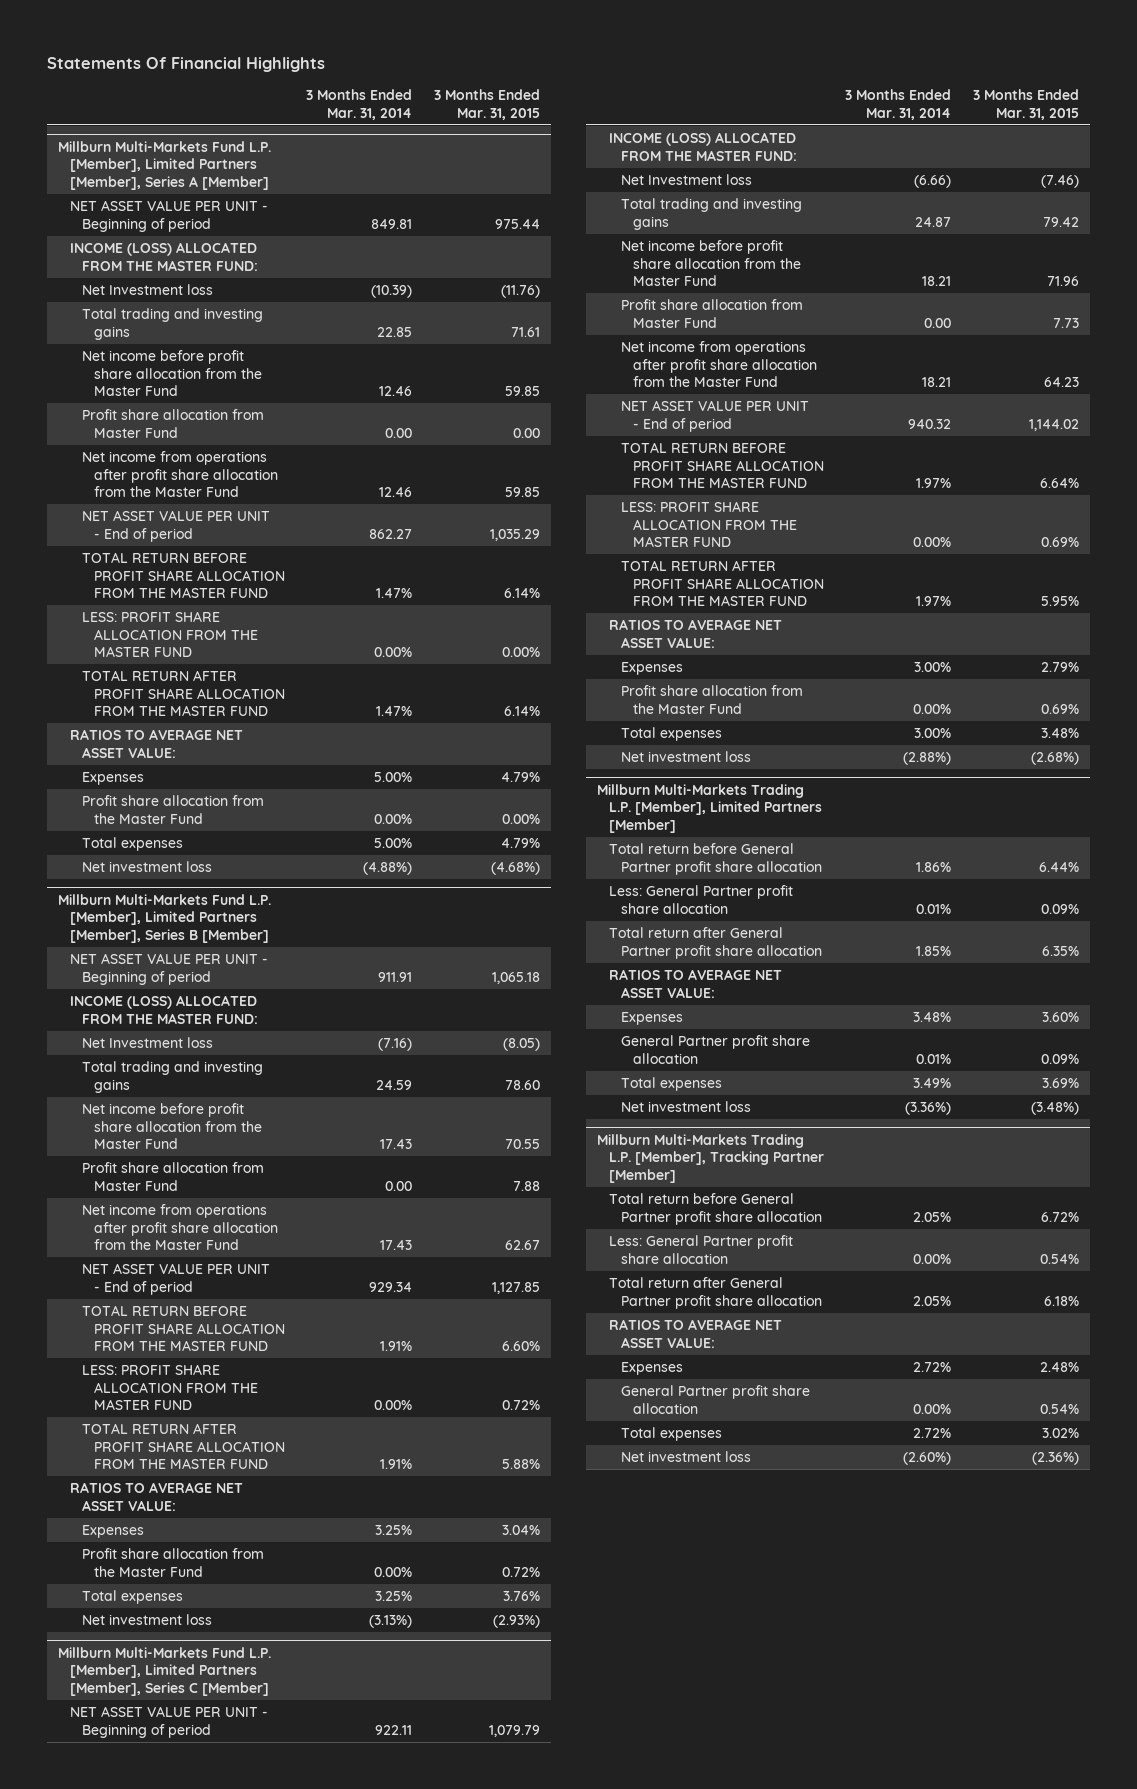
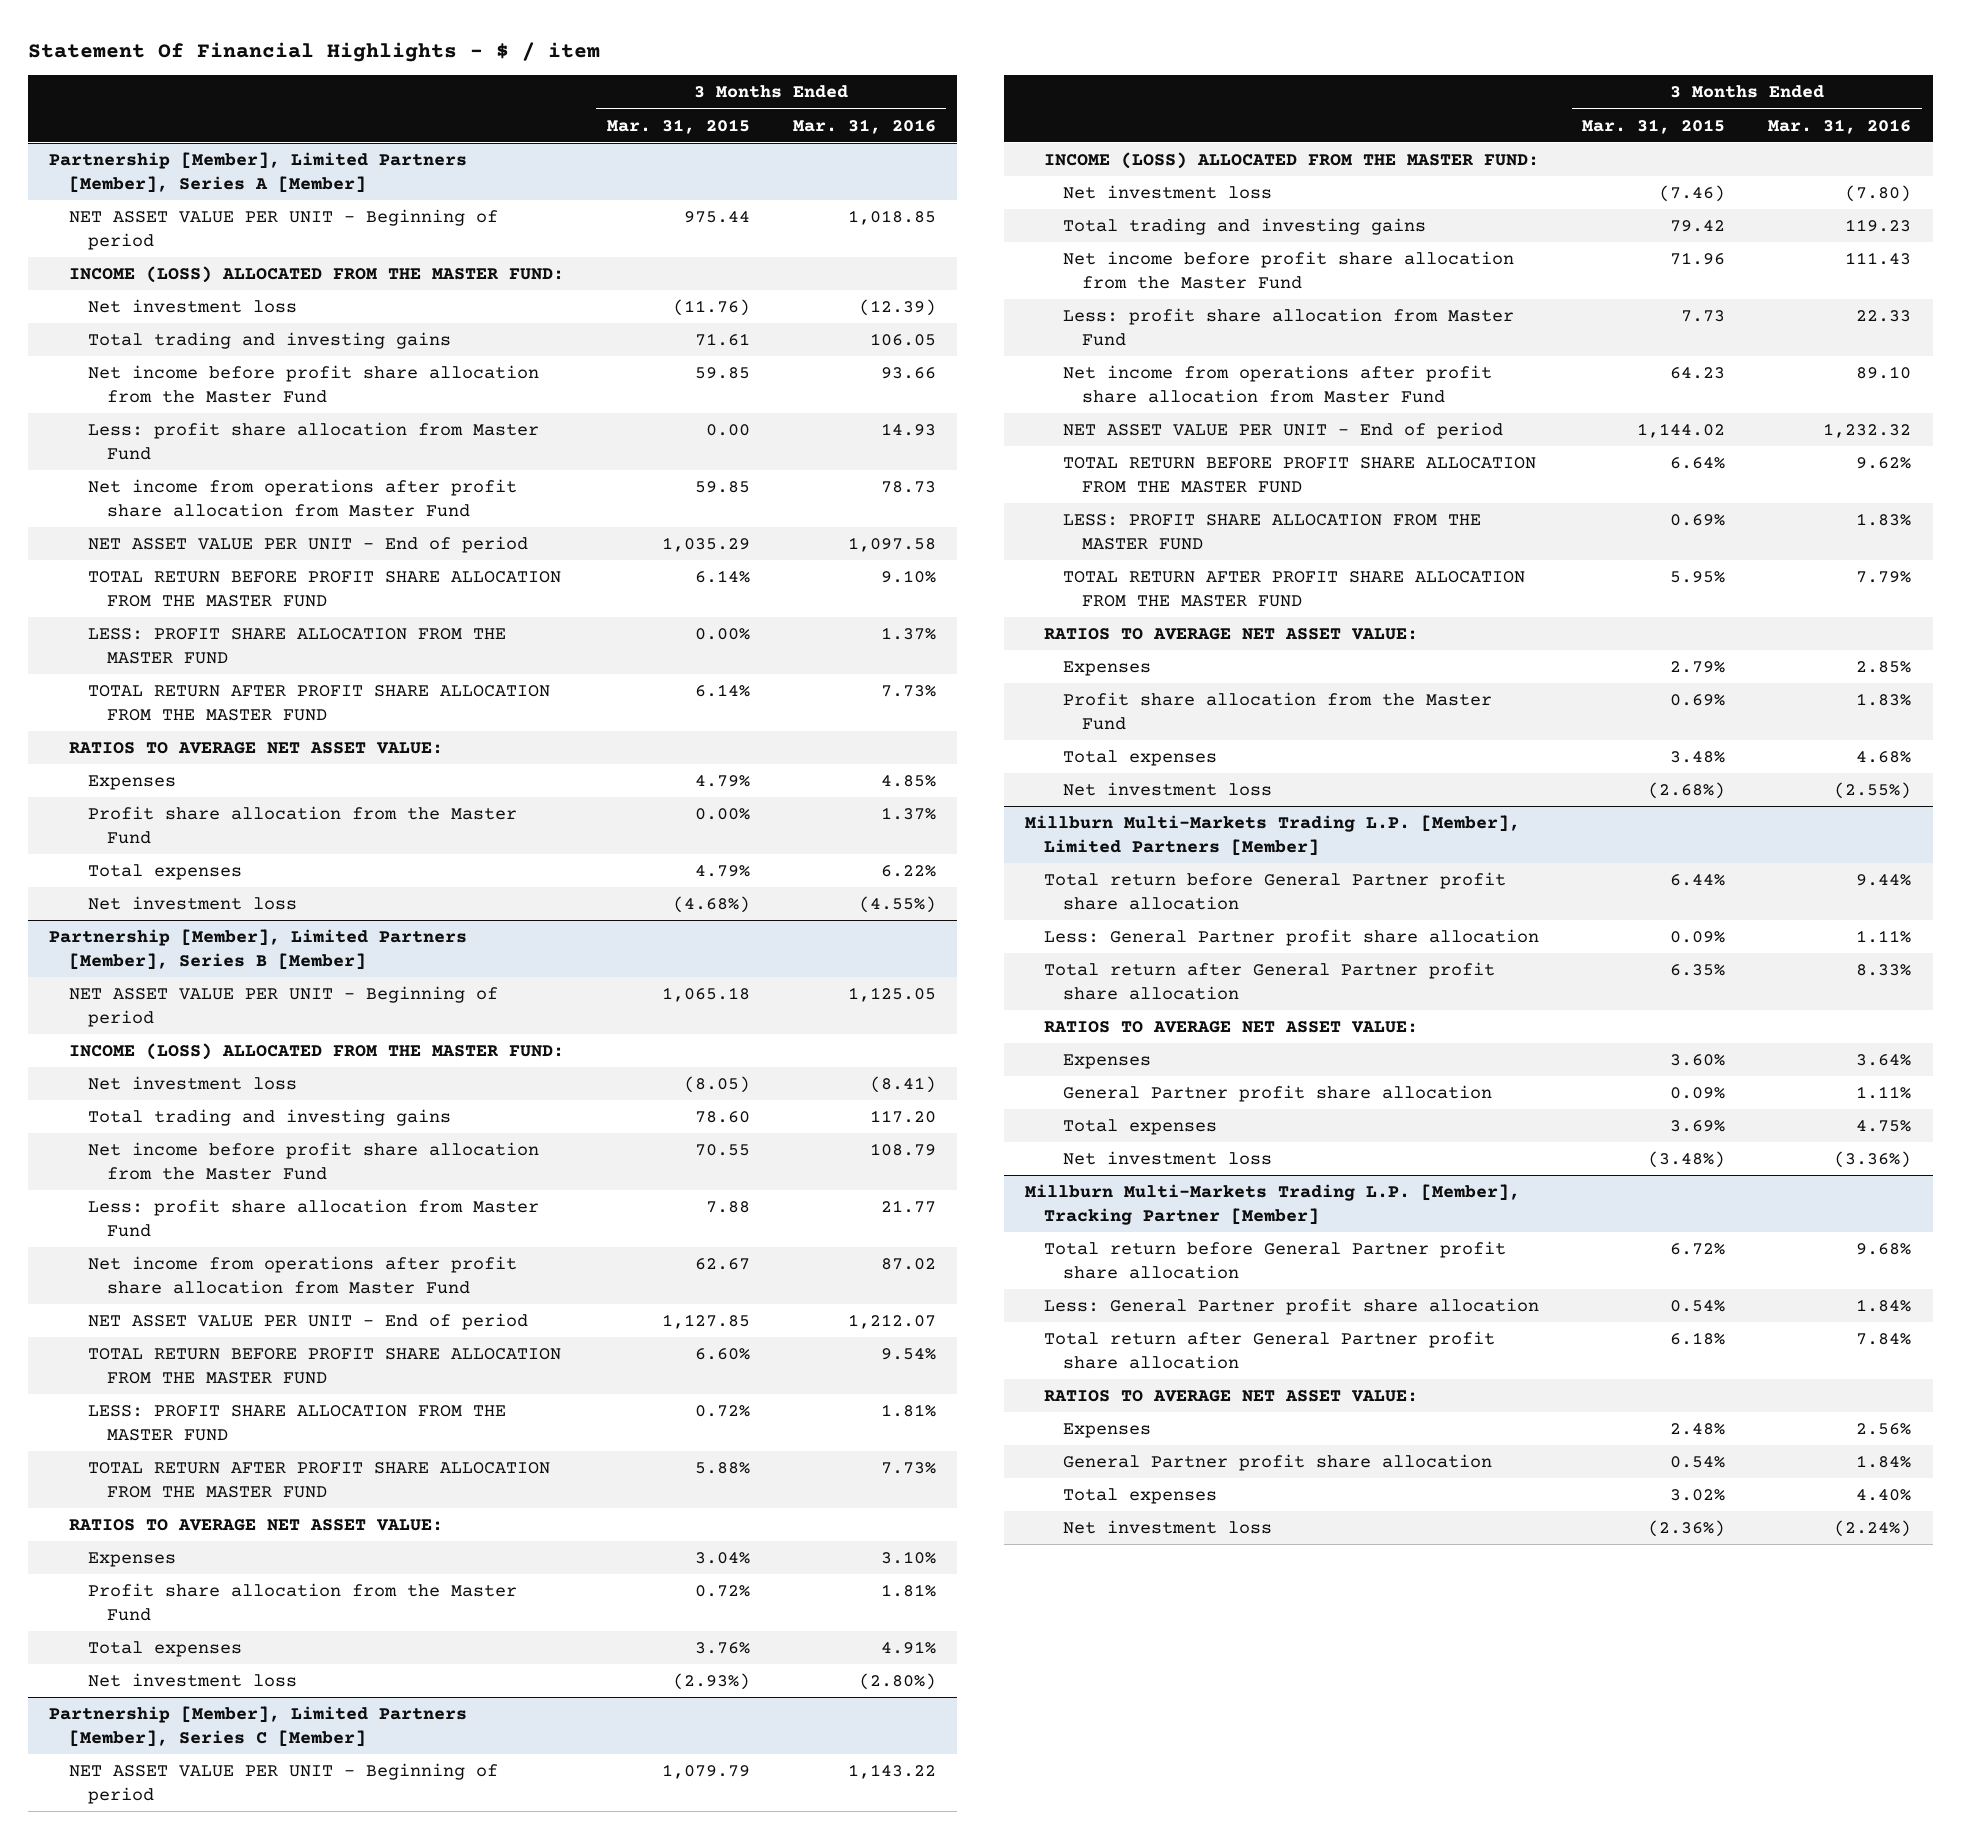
- Statements Of Financial Highlights
+ Statement Of Financial Highlights - $ / item
- | 3 Months Ended Mar. 31, 2014 | 3 Months Ended Mar. 31, 2015
+ | 3 Months Ended Mar. 31, 2015 | 3 Months Ended Mar. 31, 2016
- Millburn Multi-Markets Fund L.P. [Member], Limited Partners [Member], Series A [Member]
+ Partnership [Member], Limited Partners [Member], Series A [Member]
- Net Investment loss | (10.39) | (11.76)
+ Net investment loss | (11.76) | (12.39)
- Profit share allocation from Master Fund | 0.00 | 0.00
- Net income from operations after profit share allocation from the Master Fund | 12.46 | 59.85
+ Less: profit share allocation from Master Fund | 0.00 | 14.93
+ Net income from operations after profit share allocation from Master Fund | 59.85 | 78.73
- Millburn Multi-Markets Fund L.P. [Member], Limited Partners [Member], Series B [Member]
+ Partnership [Member], Limited Partners [Member], Series B [Member]
- Net Investment loss | (7.16) | (8.05)
+ Net investment loss | (8.05) | (8.41)
- Profit share allocation from Master Fund | 0.00 | 7.88
- Net income from operations after profit share allocation from the Master Fund | 17.43 | 62.67
+ Less: profit share allocation from Master Fund | 7.88 | 21.77
+ Net income from operations after profit share allocation from Master Fund | 62.67 | 87.02
- Millburn Multi-Markets Fund L.P. [Member], Limited Partners [Member], Series C [Member]
+ Partnership [Member], Limited Partners [Member], Series C [Member]
- Net Investment loss | (6.66) | (7.46)
+ Net investment loss | (7.46) | (7.80)
- Profit share allocation from Master Fund | 0.00 | 7.73
- Net income from operations after profit share allocation from the Master Fund | 18.21 | 64.23
+ Less: profit share allocation from Master Fund | 7.73 | 22.33
+ Net income from operations after profit share allocation from Master Fund | 64.23 | 89.10

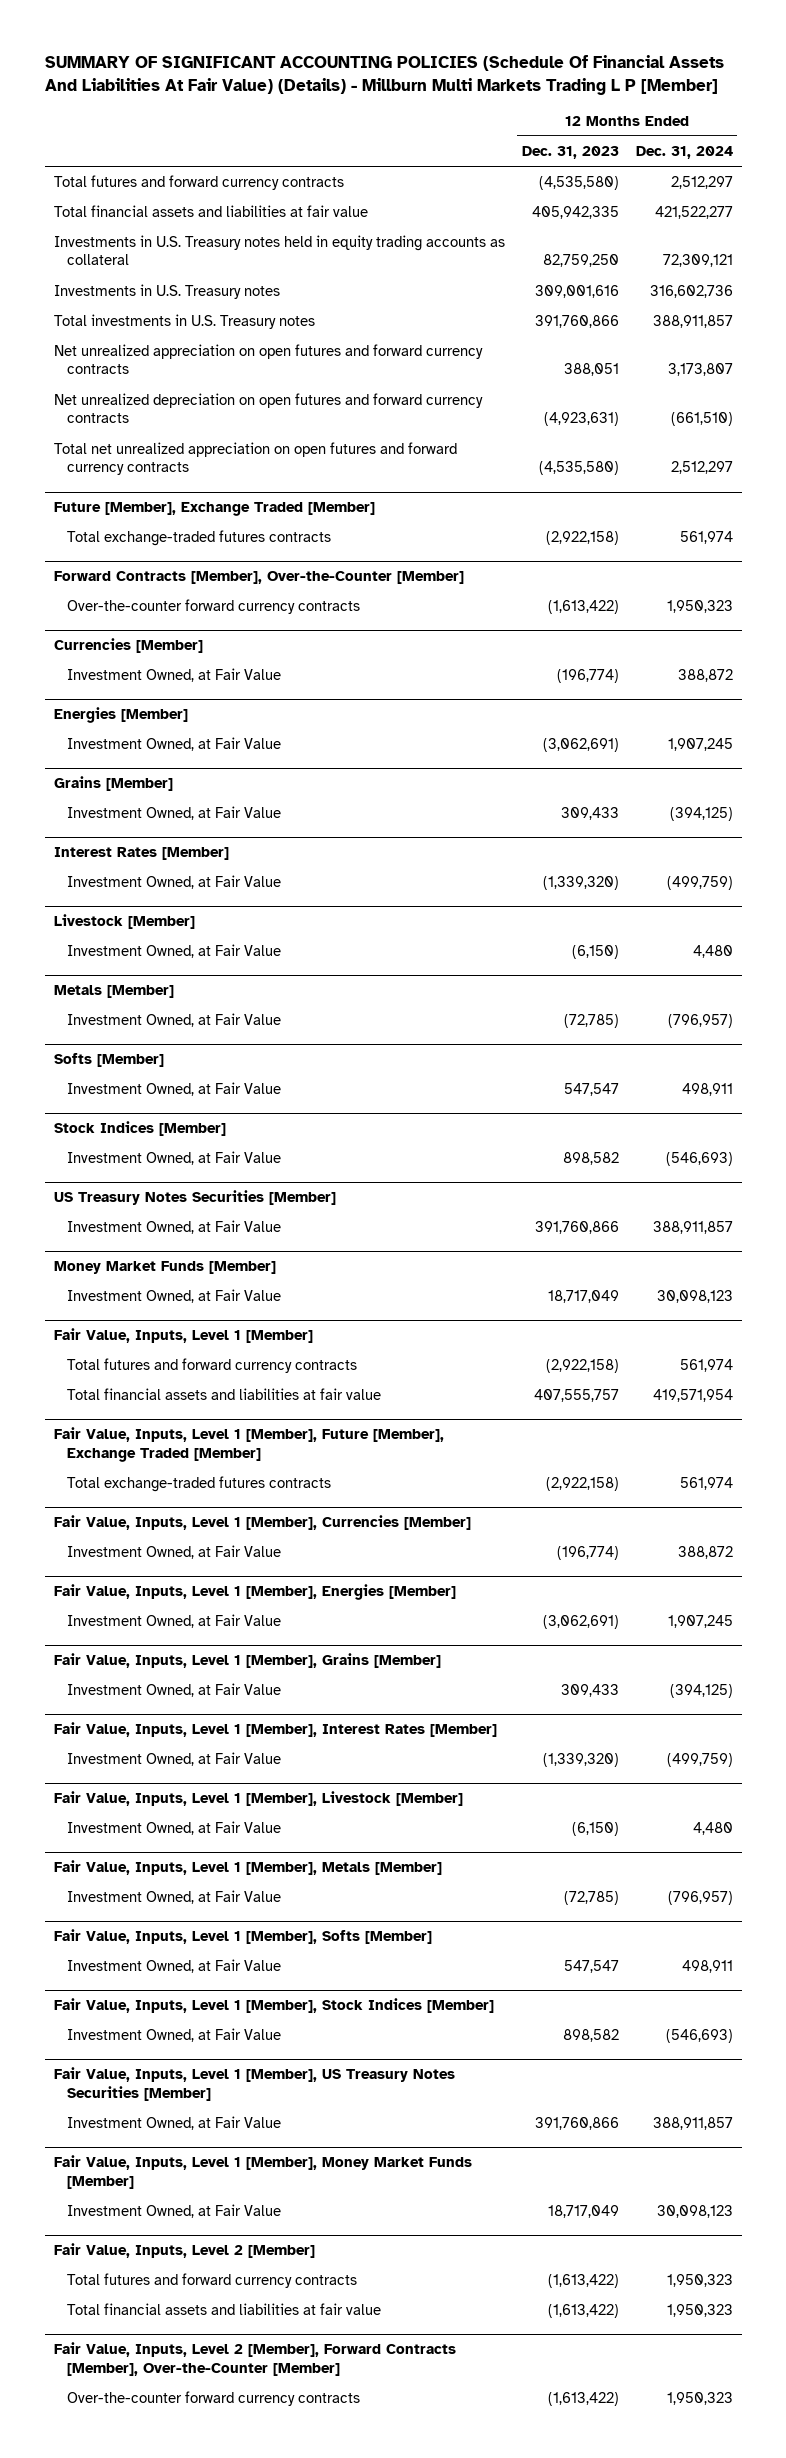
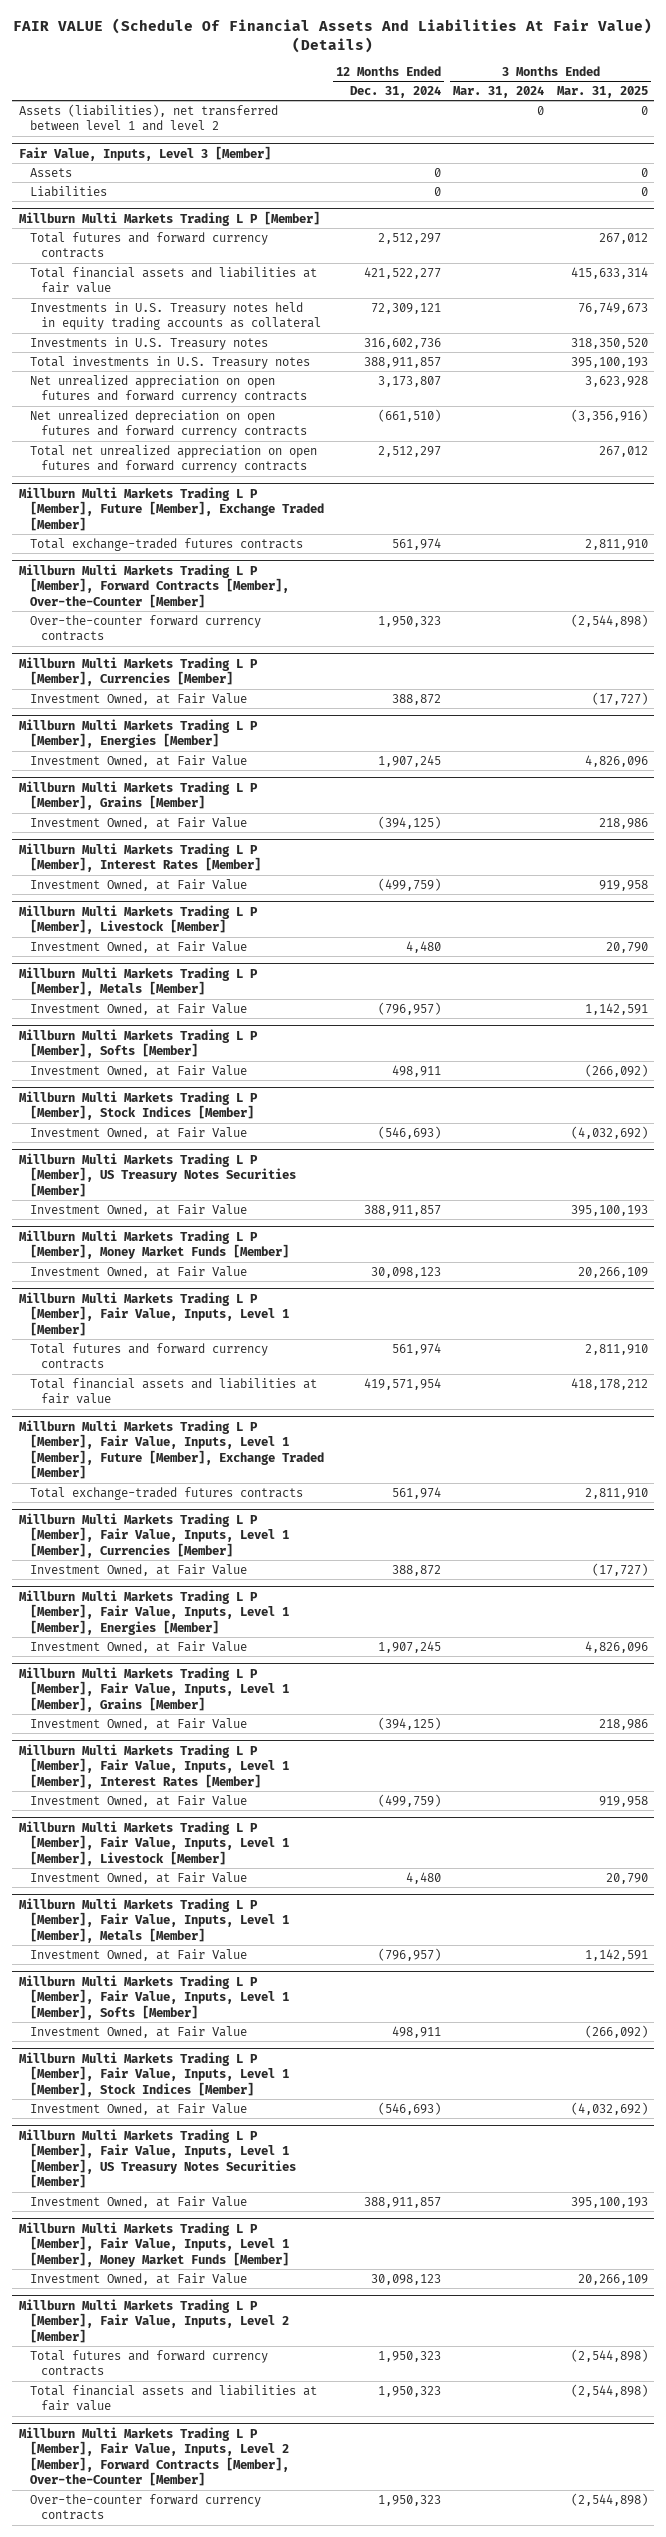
- SUMMARY OF SIGNIFICANT ACCOUNTING POLICIES (Schedule Of Financial Assets And Liabilities At Fair Value) (Details) - Millburn Multi Markets Trading L P [Member]
+ FAIR VALUE (Schedule Of Financial Assets And Liabilities At Fair Value) (Details)
- | 12 Months Ended Dec. 31, 2023 | 12 Months Ended Dec. 31, 2024
+ | 12 Months Ended Dec. 31, 2024 | 3 Months Ended Mar. 31, 2024 | 3 Months Ended Mar. 31, 2025
+ Assets (liabilities), net transferred between level 1 and level 2 | | 0 | 0
+ Fair Value, Inputs, Level 3 [Member]
+ Assets | 0 | | 0
+ Liabilities | 0 | | 0
+ Millburn Multi Markets Trading L P [Member]
- Future [Member], Exchange Traded [Member]
+ Millburn Multi Markets Trading L P [Member], Future [Member], Exchange Traded [Member]
- Forward Contracts [Member], Over-the-Counter [Member]
+ Millburn Multi Markets Trading L P [Member], Forward Contracts [Member], Over-the-Counter [Member]
- Currencies [Member]
+ Millburn Multi Markets Trading L P [Member], Currencies [Member]
- Energies [Member]
+ Millburn Multi Markets Trading L P [Member], Energies [Member]
- Grains [Member]
+ Millburn Multi Markets Trading L P [Member], Grains [Member]
- Interest Rates [Member]
+ Millburn Multi Markets Trading L P [Member], Interest Rates [Member]
- Livestock [Member]
+ Millburn Multi Markets Trading L P [Member], Livestock [Member]
- Metals [Member]
+ Millburn Multi Markets Trading L P [Member], Metals [Member]
- Softs [Member]
+ Millburn Multi Markets Trading L P [Member], Softs [Member]
- Stock Indices [Member]
+ Millburn Multi Markets Trading L P [Member], Stock Indices [Member]
- US Treasury Notes Securities [Member]
+ Millburn Multi Markets Trading L P [Member], US Treasury Notes Securities [Member]
- Money Market Funds [Member]
+ Millburn Multi Markets Trading L P [Member], Money Market Funds [Member]
- Fair Value, Inputs, Level 1 [Member]
+ Millburn Multi Markets Trading L P [Member], Fair Value, Inputs, Level 1 [Member]
- Fair Value, Inputs, Level 1 [Member], Future [Member], Exchange Traded [Member]
+ Millburn Multi Markets Trading L P [Member], Fair Value, Inputs, Level 1 [Member], Future [Member], Exchange Traded [Member]
- Fair Value, Inputs, Level 1 [Member], Currencies [Member]
+ Millburn Multi Markets Trading L P [Member], Fair Value, Inputs, Level 1 [Member], Currencies [Member]
- Fair Value, Inputs, Level 1 [Member], Energies [Member]
+ Millburn Multi Markets Trading L P [Member], Fair Value, Inputs, Level 1 [Member], Energies [Member]
- Fair Value, Inputs, Level 1 [Member], Grains [Member]
+ Millburn Multi Markets Trading L P [Member], Fair Value, Inputs, Level 1 [Member], Grains [Member]
- Fair Value, Inputs, Level 1 [Member], Interest Rates [Member]
+ Millburn Multi Markets Trading L P [Member], Fair Value, Inputs, Level 1 [Member], Interest Rates [Member]
- Fair Value, Inputs, Level 1 [Member], Livestock [Member]
+ Millburn Multi Markets Trading L P [Member], Fair Value, Inputs, Level 1 [Member], Livestock [Member]
- Fair Value, Inputs, Level 1 [Member], Metals [Member]
+ Millburn Multi Markets Trading L P [Member], Fair Value, Inputs, Level 1 [Member], Metals [Member]
- Fair Value, Inputs, Level 1 [Member], Softs [Member]
+ Millburn Multi Markets Trading L P [Member], Fair Value, Inputs, Level 1 [Member], Softs [Member]
- Fair Value, Inputs, Level 1 [Member], Stock Indices [Member]
+ Millburn Multi Markets Trading L P [Member], Fair Value, Inputs, Level 1 [Member], Stock Indices [Member]
- Fair Value, Inputs, Level 1 [Member], US Treasury Notes Securities [Member]
+ Millburn Multi Markets Trading L P [Member], Fair Value, Inputs, Level 1 [Member], US Treasury Notes Securities [Member]
- Fair Value, Inputs, Level 1 [Member], Money Market Funds [Member]
+ Millburn Multi Markets Trading L P [Member], Fair Value, Inputs, Level 1 [Member], Money Market Funds [Member]
- Fair Value, Inputs, Level 2 [Member]
+ Millburn Multi Markets Trading L P [Member], Fair Value, Inputs, Level 2 [Member]
- Fair Value, Inputs, Level 2 [Member], Forward Contracts [Member], Over-the-Counter [Member]
+ Millburn Multi Markets Trading L P [Member], Fair Value, Inputs, Level 2 [Member], Forward Contracts [Member], Over-the-Counter [Member]

